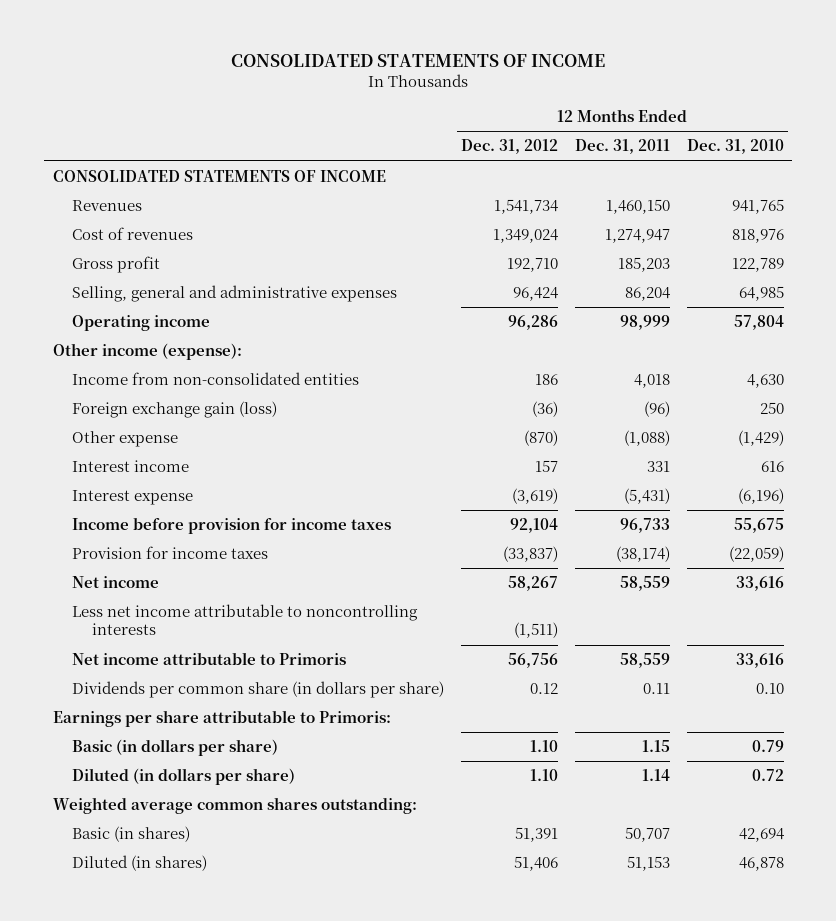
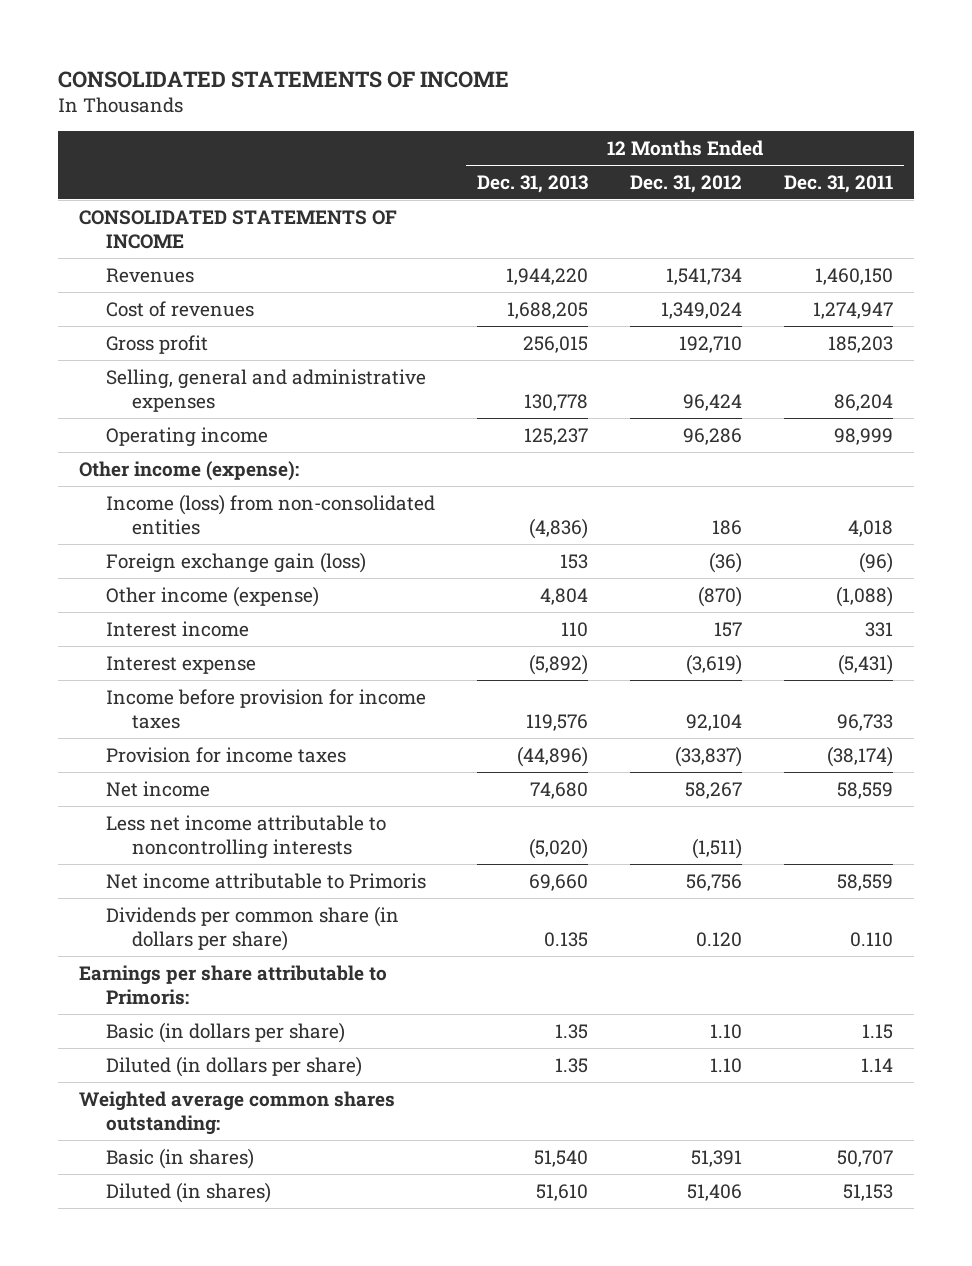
- | 12 Months Ended Dec. 31, 2012 | 12 Months Ended Dec. 31, 2011 | 12 Months Ended Dec. 31, 2010
+ | 12 Months Ended Dec. 31, 2013 | 12 Months Ended Dec. 31, 2012 | 12 Months Ended Dec. 31, 2011
- Income from non-consolidated entities | 186 | 4,018 | 4,630
+ Income (loss) from non-consolidated entities | (4,836) | 186 | 4,018
- Other expense | (870) | (1,088) | (1,429)
+ Other income (expense) | 4,804 | (870) | (1,088)
- Dividends per common share (in dollars per share) | 0.12 | 0.11 | 0.10
+ Dividends per common share (in dollars per share) | 0.135 | 0.120 | 0.110

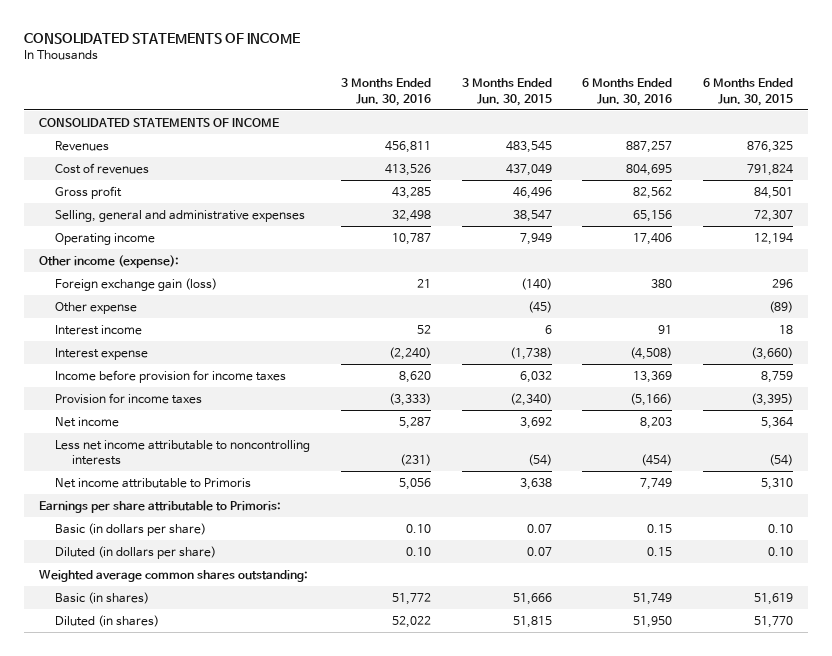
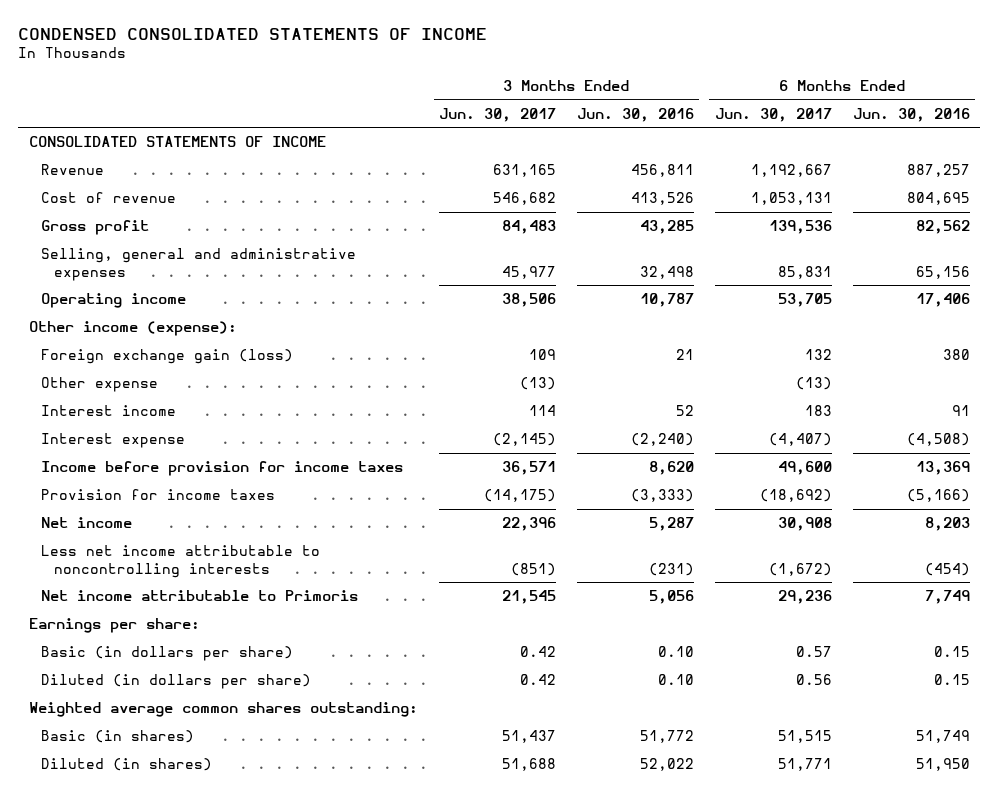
- CONSOLIDATED STATEMENTS OF INCOME
+ CONDENSED CONSOLIDATED STATEMENTS OF INCOME
- | 3 Months Ended Jun. 30, 2016 | 3 Months Ended Jun. 30, 2015 | 6 Months Ended Jun. 30, 2016 | 6 Months Ended Jun. 30, 2015
+ | 3 Months Ended Jun. 30, 2017 | 3 Months Ended Jun. 30, 2016 | 6 Months Ended Jun. 30, 2017 | 6 Months Ended Jun. 30, 2016
- Revenues | 456,811 | 483,545 | 887,257 | 876,325
- Cost of revenues | 413,526 | 437,049 | 804,695 | 791,824
+ Revenue | 631,165 | 456,811 | 1,192,667 | 887,257
+ Cost of revenue | 546,682 | 413,526 | 1,053,131 | 804,695
- Earnings per share attributable to Primoris:
+ Earnings per share:

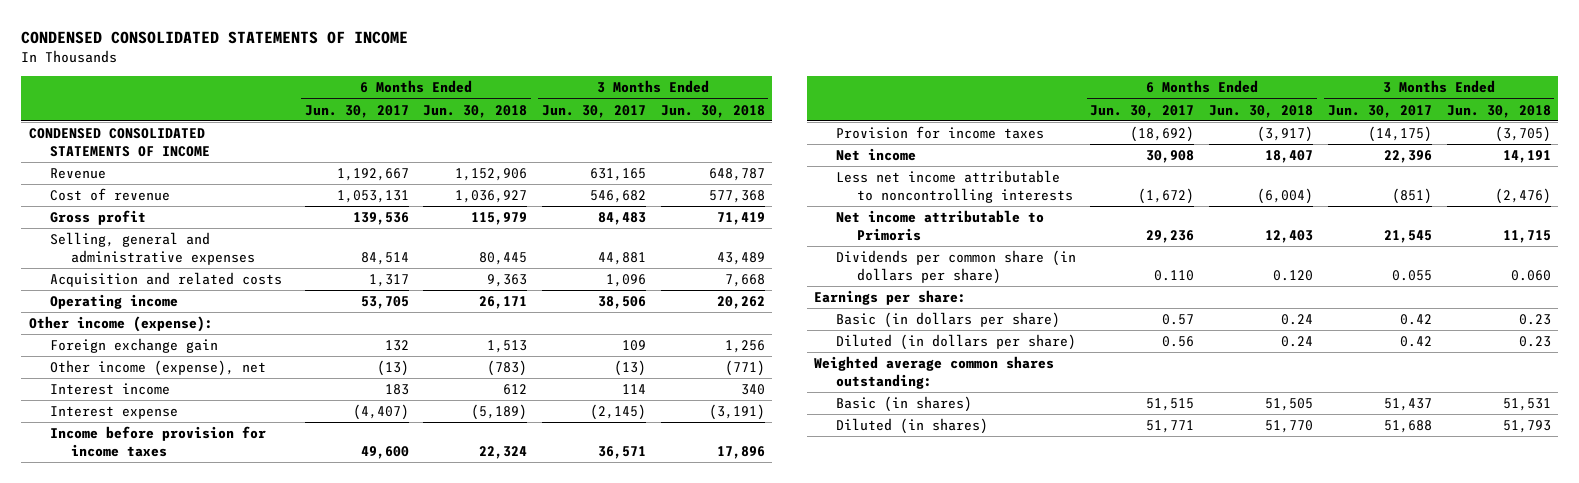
- | 3 Months Ended Jun. 30, 2017 | 3 Months Ended Jun. 30, 2016 | 6 Months Ended Jun. 30, 2017 | 6 Months Ended Jun. 30, 2016
+ | 6 Months Ended Jun. 30, 2017 | 6 Months Ended Jun. 30, 2018 | 3 Months Ended Jun. 30, 2017 | 3 Months Ended Jun. 30, 2018
- CONSOLIDATED STATEMENTS OF INCOME
+ CONDENSED CONSOLIDATED STATEMENTS OF INCOME
- Selling, general and administrative expenses | 45,977 | 32,498 | 85,831 | 65,156
+ Selling, general and administrative expenses | 84,514 | 80,445 | 44,881 | 43,489
+ Acquisition and related costs | 1,317 | 9,363 | 1,096 | 7,668
- Foreign exchange gain (loss) | 109 | 21 | 132 | 380
- Other expense | (13) | | (13) |
+ Foreign exchange gain | 132 | 1,513 | 109 | 1,256
+ Other income (expense), net | (13) | (783) | (13) | (771)
+ Dividends per common share (in dollars per share) | 0.110 | 0.120 | 0.055 | 0.060

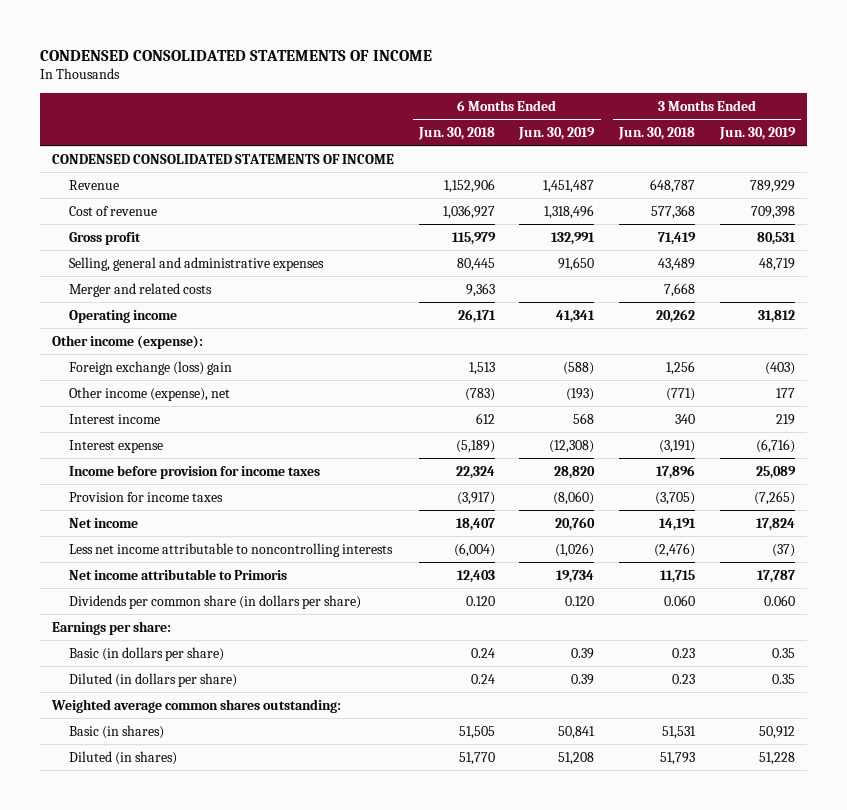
- | 6 Months Ended Jun. 30, 2017 | 6 Months Ended Jun. 30, 2018 | 3 Months Ended Jun. 30, 2017 | 3 Months Ended Jun. 30, 2018
+ | 6 Months Ended Jun. 30, 2018 | 6 Months Ended Jun. 30, 2019 | 3 Months Ended Jun. 30, 2018 | 3 Months Ended Jun. 30, 2019
- Acquisition and related costs | 1,317 | 9,363 | 1,096 | 7,668
+ Merger and related costs | 9,363 | | 7,668 |
- Foreign exchange gain | 132 | 1,513 | 109 | 1,256
+ Foreign exchange (loss) gain | 1,513 | (588) | 1,256 | (403)

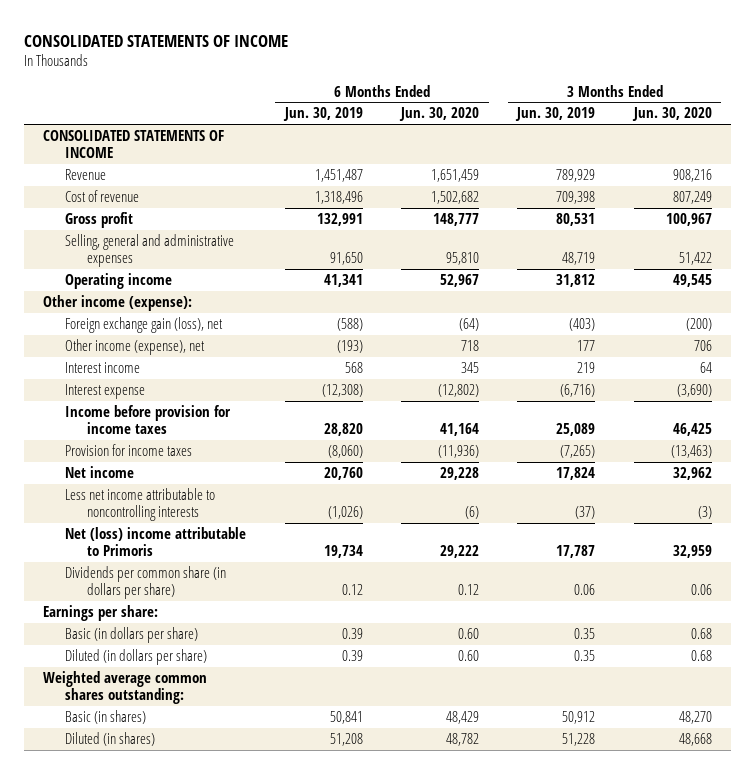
- CONDENSED CONSOLIDATED STATEMENTS OF INCOME
+ CONSOLIDATED STATEMENTS OF INCOME
- | 6 Months Ended Jun. 30, 2018 | 6 Months Ended Jun. 30, 2019 | 3 Months Ended Jun. 30, 2018 | 3 Months Ended Jun. 30, 2019
+ | 6 Months Ended Jun. 30, 2019 | 6 Months Ended Jun. 30, 2020 | 3 Months Ended Jun. 30, 2019 | 3 Months Ended Jun. 30, 2020
- CONDENSED CONSOLIDATED STATEMENTS OF INCOME
+ CONSOLIDATED STATEMENTS OF INCOME
- Merger and related costs | 9,363 | | 7,668 |
- Foreign exchange (loss) gain | 1,513 | (588) | 1,256 | (403)
+ Foreign exchange gain (loss), net | (588) | (64) | (403) | (200)
- Net income attributable to Primoris | 12,403 | 19,734 | 11,715 | 17,787
- Dividends per common share (in dollars per share) | 0.120 | 0.120 | 0.060 | 0.060
+ Net (loss) income attributable to Primoris | 19,734 | 29,222 | 17,787 | 32,959
+ Dividends per common share (in dollars per share) | 0.12 | 0.12 | 0.06 | 0.06

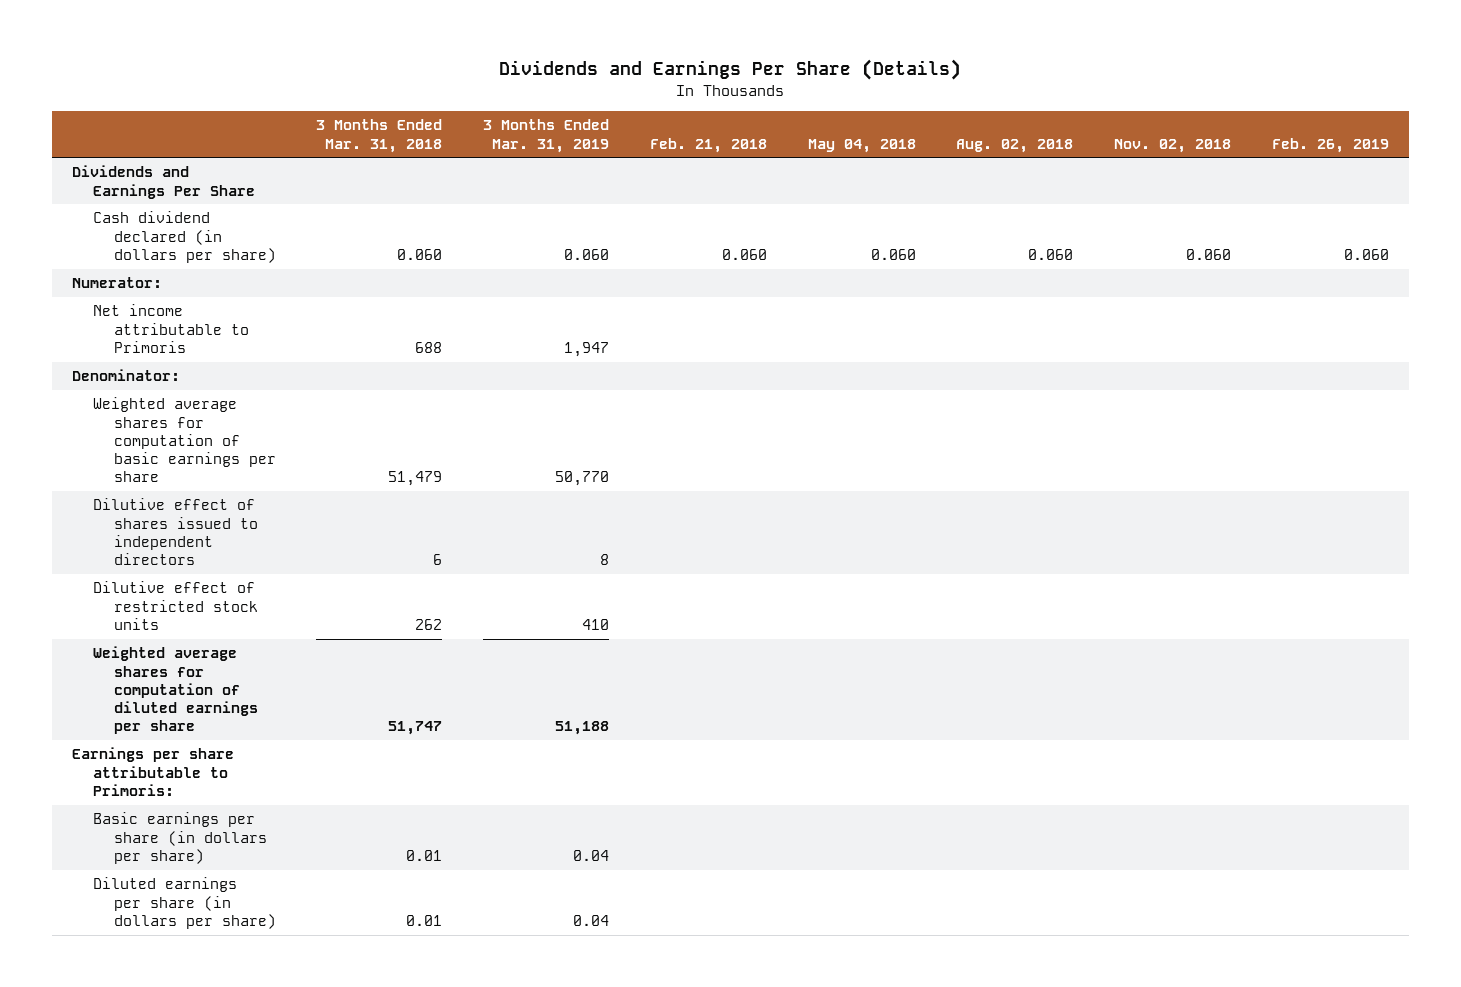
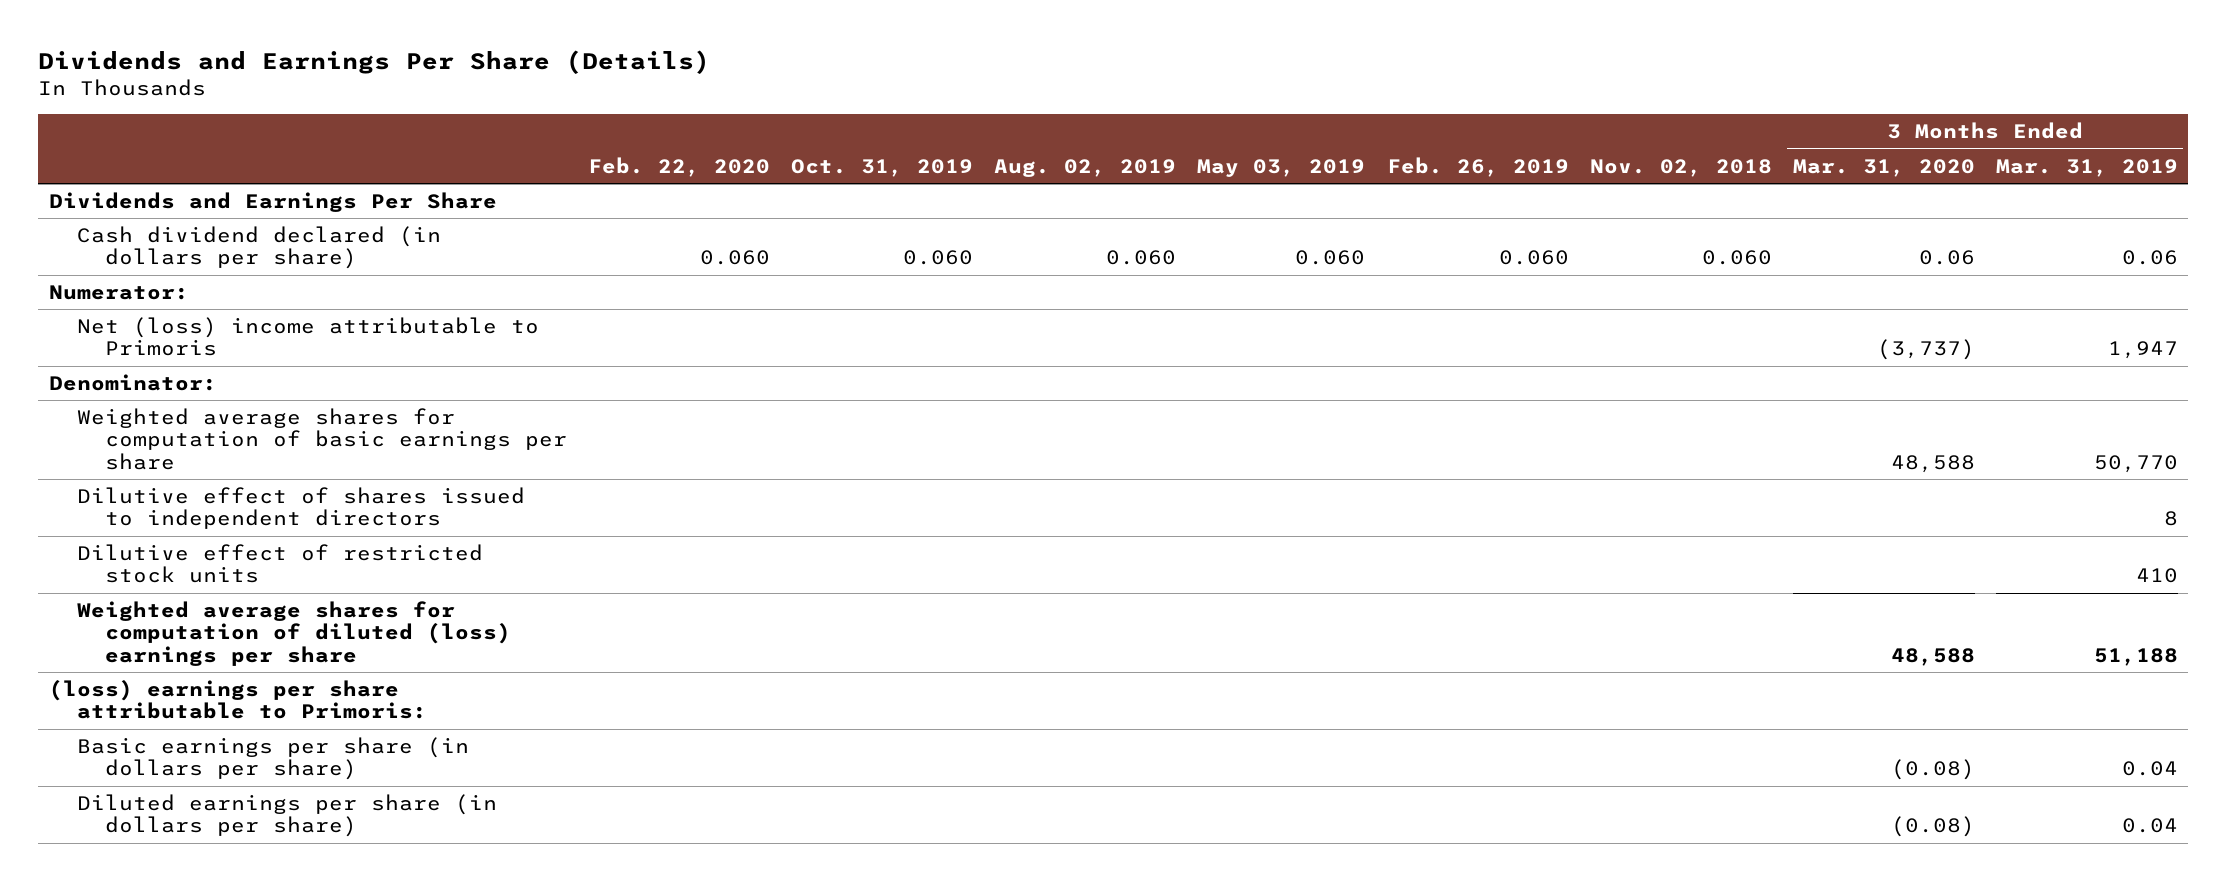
- | 3 Months Ended Mar. 31, 2018 | 3 Months Ended Mar. 31, 2019 | Feb. 21, 2018 | May 04, 2018 | Aug. 02, 2018 | Nov. 02, 2018 | Feb. 26, 2019
+ | Feb. 22, 2020 | Oct. 31, 2019 | Aug. 02, 2019 | May 03, 2019 | Feb. 26, 2019 | Nov. 02, 2018 | 3 Months Ended Mar. 31, 2020 | 3 Months Ended Mar. 31, 2019
- Cash dividend declared (in dollars per share) | 0.060 | 0.060 | 0.060 | 0.060 | 0.060 | 0.060 | 0.060
+ Cash dividend declared (in dollars per share) | 0.060 | 0.060 | 0.060 | 0.060 | 0.060 | 0.060 | 0.06 | 0.06
- Net income attributable to Primoris | 688 | 1,947 | | | | |
+ Net (loss) income attributable to Primoris | | | | | | | (3,737) | 1,947
- Weighted average shares for computation of diluted earnings per share | 51,747 | 51,188 | | | | |
- Earnings per share attributable to Primoris:
+ Weighted average shares for computation of diluted (loss) earnings per share | | | | | | | 48,588 | 51,188
+ (loss) earnings per share attributable to Primoris:

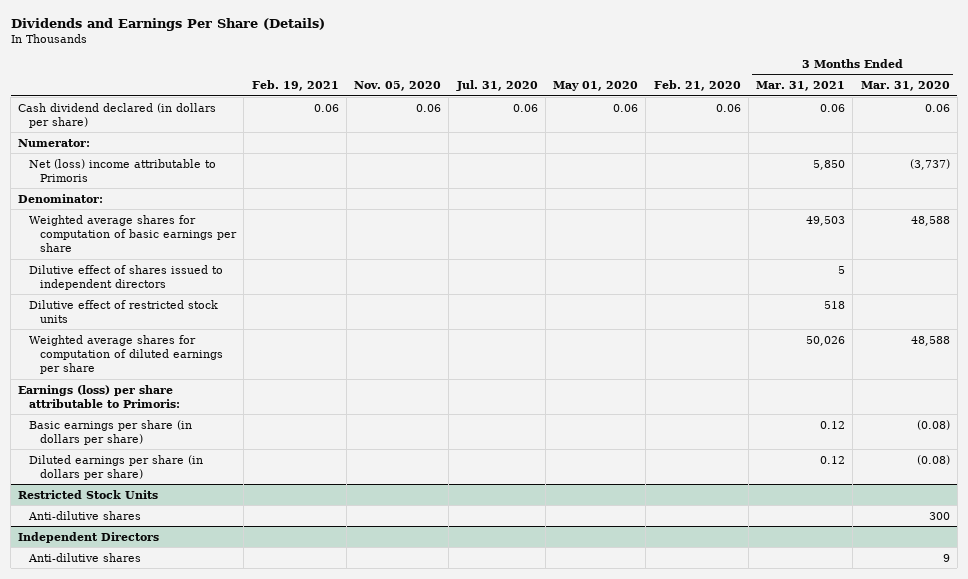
- | Feb. 22, 2020 | Oct. 31, 2019 | Aug. 02, 2019 | May 03, 2019 | Feb. 26, 2019 | Nov. 02, 2018 | 3 Months Ended Mar. 31, 2020 | 3 Months Ended Mar. 31, 2019
+ | Feb. 19, 2021 | Nov. 05, 2020 | Jul. 31, 2020 | May 01, 2020 | Feb. 21, 2020 | 3 Months Ended Mar. 31, 2021 | 3 Months Ended Mar. 31, 2020
- Dividends and Earnings Per Share
- Weighted average shares for computation of diluted (loss) earnings per share | | | | | | | 48,588 | 51,188
- (loss) earnings per share attributable to Primoris:
+ Weighted average shares for computation of diluted earnings per share | | | | | | 50,026 | 48,588
+ Earnings (loss) per share attributable to Primoris:
+ Restricted Stock Units
+ Anti-dilutive shares | | | | | | | 300
+ Independent Directors
+ Anti-dilutive shares | | | | | | | 9

